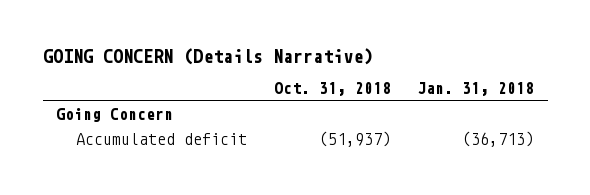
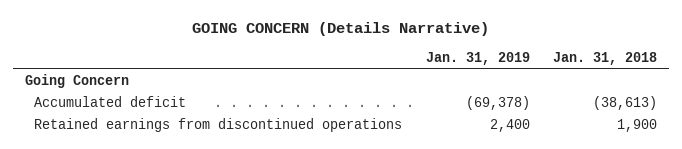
- | Oct. 31, 2018 | Jan. 31, 2018
+ | Jan. 31, 2019 | Jan. 31, 2018
- Accumulated deficit | (51,937) | (36,713)
+ Accumulated deficit | (69,378) | (38,613)
+ Retained earnings from discontinued operations | 2,400 | 1,900

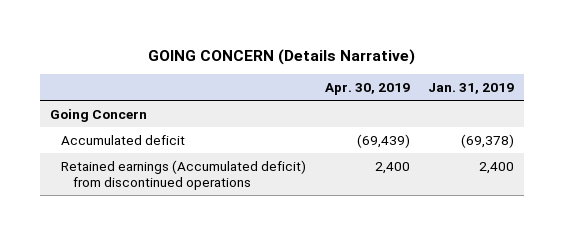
- | Jan. 31, 2019 | Jan. 31, 2018
+ | Apr. 30, 2019 | Jan. 31, 2019
- Retained earnings from discontinued operations | 2,400 | 1,900
+ Retained earnings (Accumulated deficit) from discontinued operations | 2,400 | 2,400

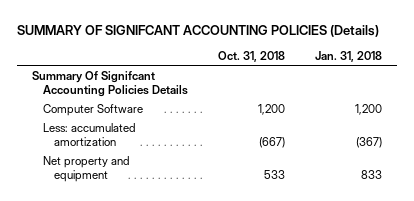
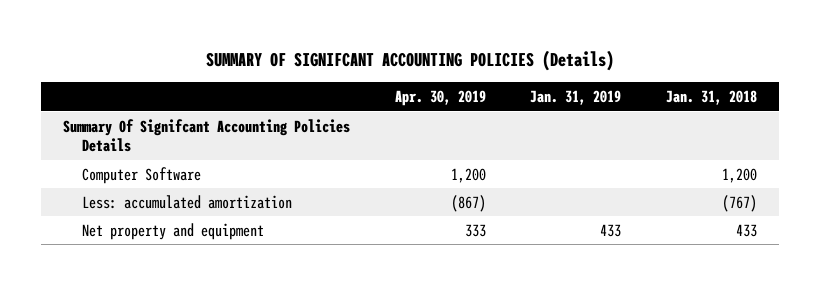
- | Oct. 31, 2018 | Jan. 31, 2018
+ | Apr. 30, 2019 | Jan. 31, 2019 | Jan. 31, 2018
- Less: accumulated amortization | (667) | (367)
- Net property and equipment | 533 | 833
+ Less: accumulated amortization | (867) | | (767)
+ Net property and equipment | 333 | 433 | 433

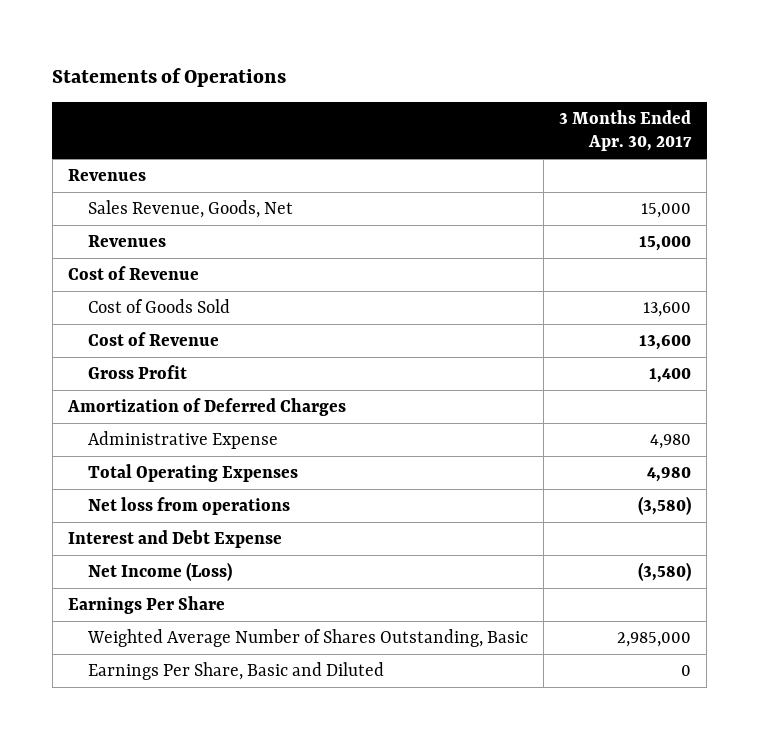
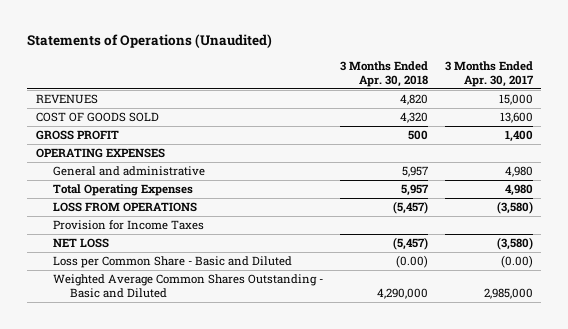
- Statements of Operations
+ Statements of Operations (Unaudited)
- | 3 Months Ended Apr. 30, 2017
+ | 3 Months Ended Apr. 30, 2018 | 3 Months Ended Apr. 30, 2017
- Revenues
- Sales Revenue, Goods, Net | 15,000
- Revenues | 15,000
- Cost of Revenue
- Cost of Goods Sold | 13,600
- Cost of Revenue | 13,600
- Gross Profit | 1,400
- Amortization of Deferred Charges
- Administrative Expense | 4,980
+ REVENUES | 4,820 | 15,000
+ COST OF GOODS SOLD | 4,320 | 13,600
+ GROSS PROFIT | 500 | 1,400
+ OPERATING EXPENSES
+ General and administrative | 5,957 | 4,980
- Net loss from operations | (3,580)
- Interest and Debt Expense
- Net Income (Loss) | (3,580)
- Earnings Per Share
- Weighted Average Number of Shares Outstanding, Basic | 2,985,000
- Earnings Per Share, Basic and Diluted | 0
+ LOSS FROM OPERATIONS | (5,457) | (3,580)
+ Provision for Income Taxes
+ NET LOSS | (5,457) | (3,580)
+ Loss per Common Share - Basic and Diluted | (0.00) | (0.00)
+ Weighted Average Common Shares Outstanding - Basic and Diluted | 4,290,000 | 2,985,000

